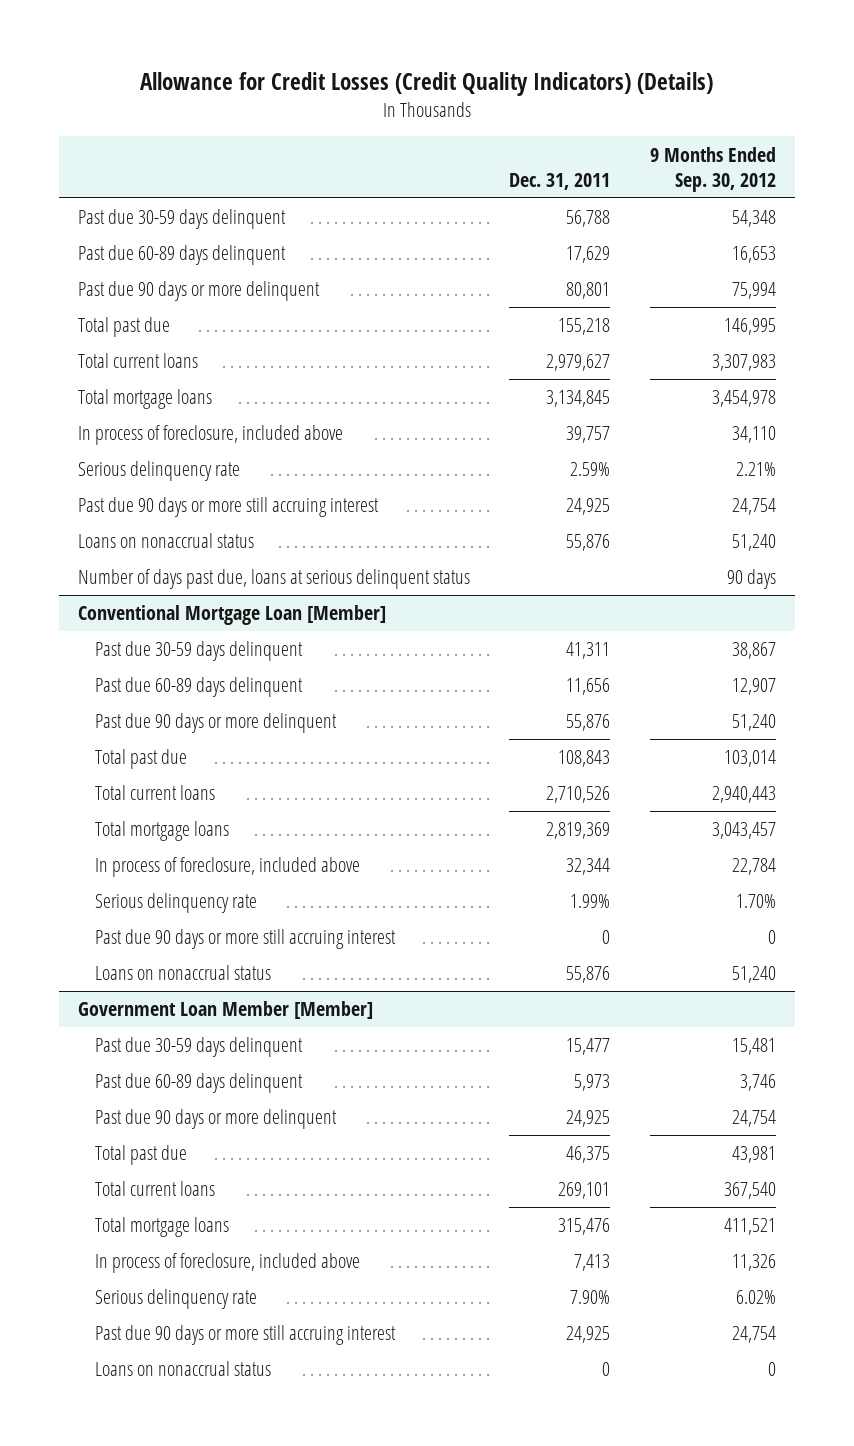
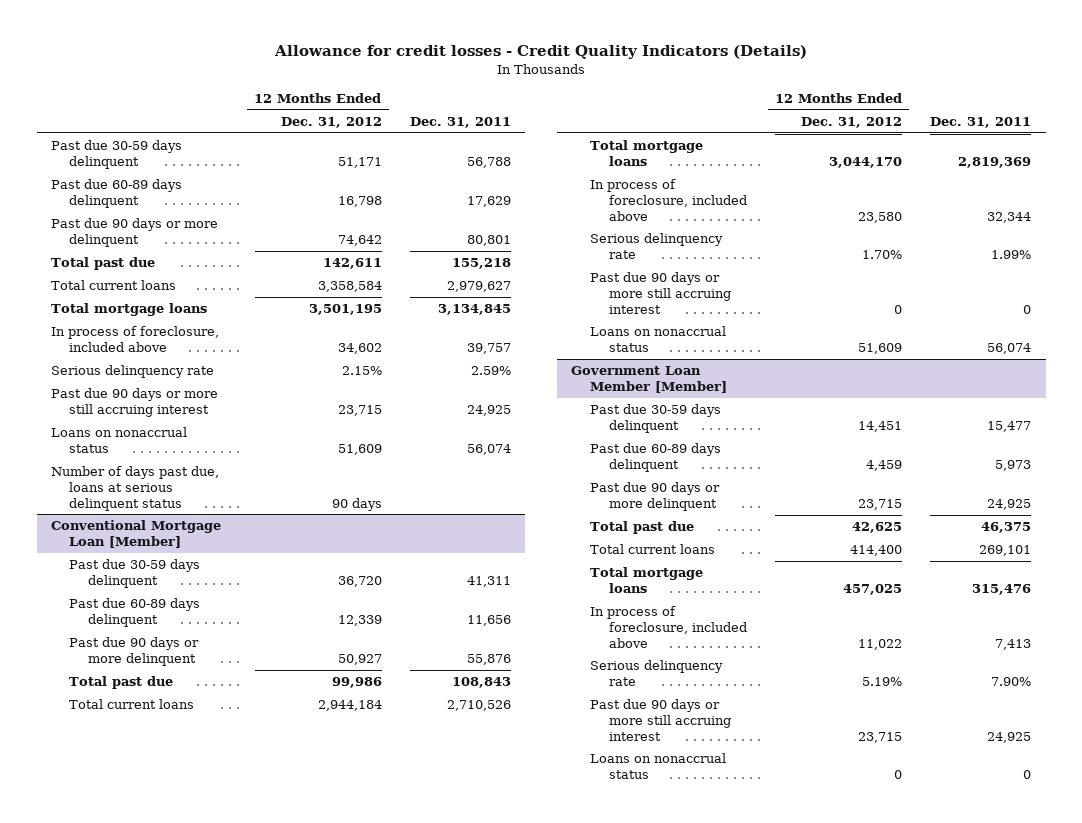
- Allowance for Credit Losses (Credit Quality Indicators) (Details)
+ Allowance for credit losses - Credit Quality Indicators (Details)
- | Dec. 31, 2011 | 9 Months Ended Sep. 30, 2012
+ | 12 Months Ended Dec. 31, 2012 | Dec. 31, 2011
- Loans on nonaccrual status | 55,876 | 51,240
+ Loans on nonaccrual status | 51,609 | 56,074
@ Conventional Mortgage Loan [Member]
- Loans on nonaccrual status | 55,876 | 51,240
+ Loans on nonaccrual status | 51,609 | 56,074

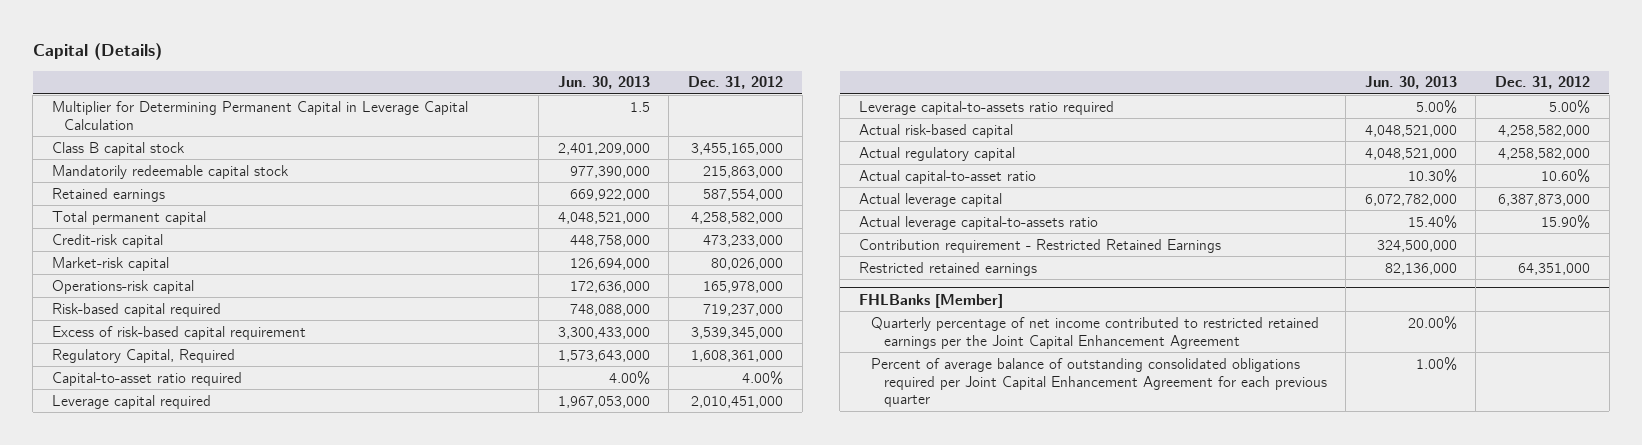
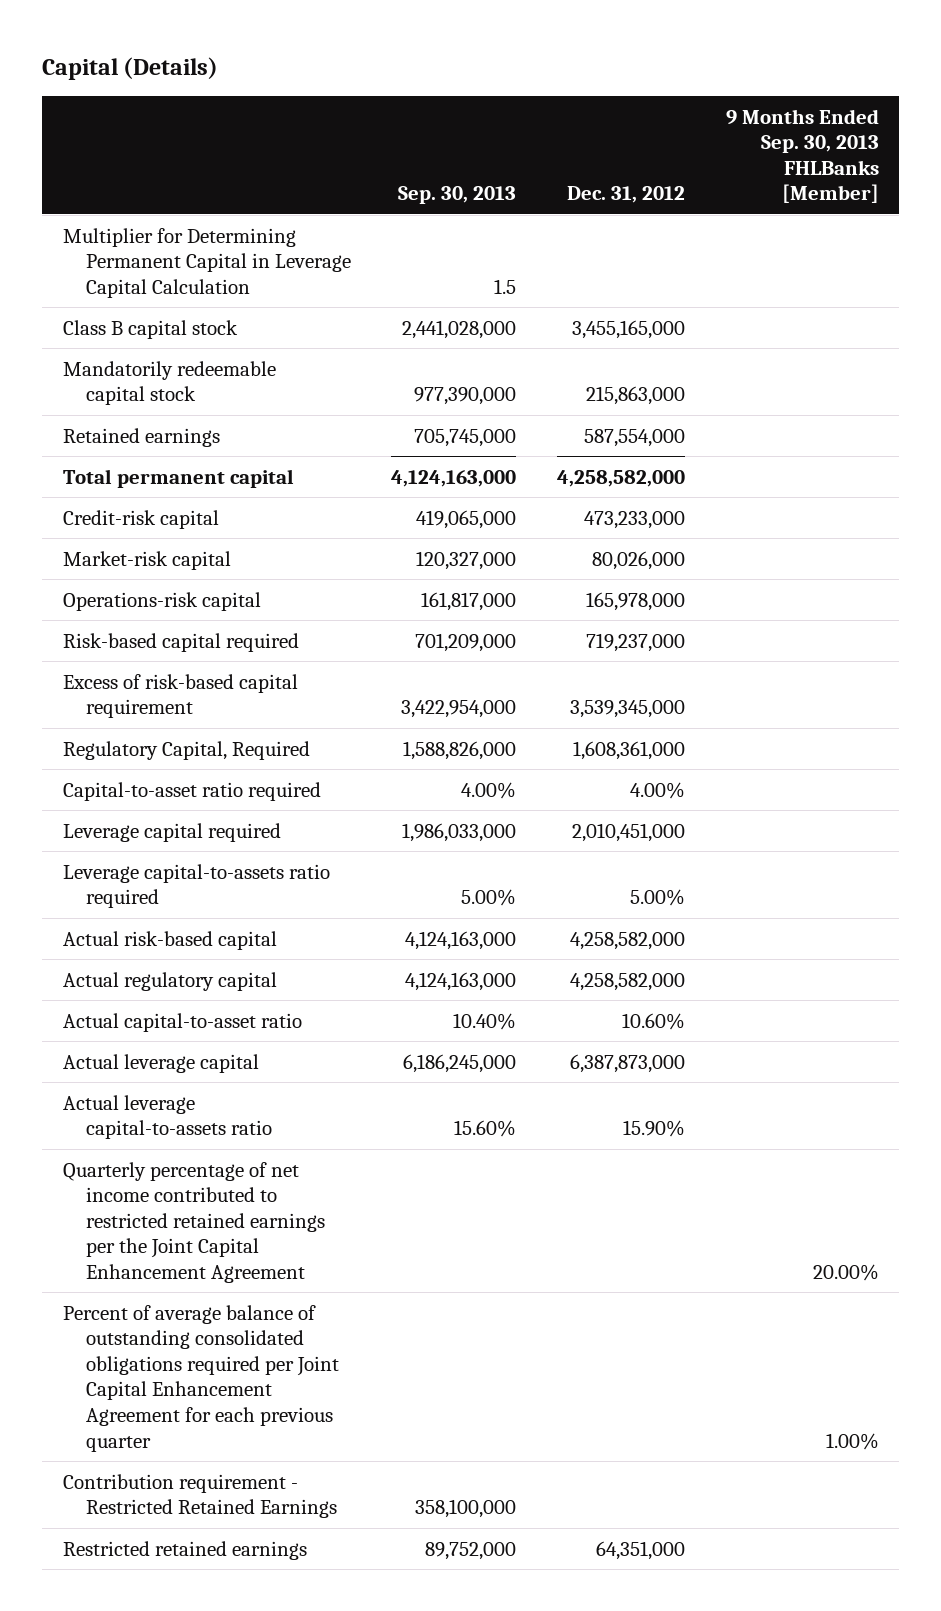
- | Jun. 30, 2013 | Dec. 31, 2012
+ | Sep. 30, 2013 | Dec. 31, 2012 | 9 Months Ended Sep. 30, 2013 FHLBanks [Member]
- FHLBanks [Member]
moved down: Contribution requirement - Restricted Retained Earnings | 358,100,000 | |
moved down: Restricted retained earnings | 89,752,000 | 64,351,000 |

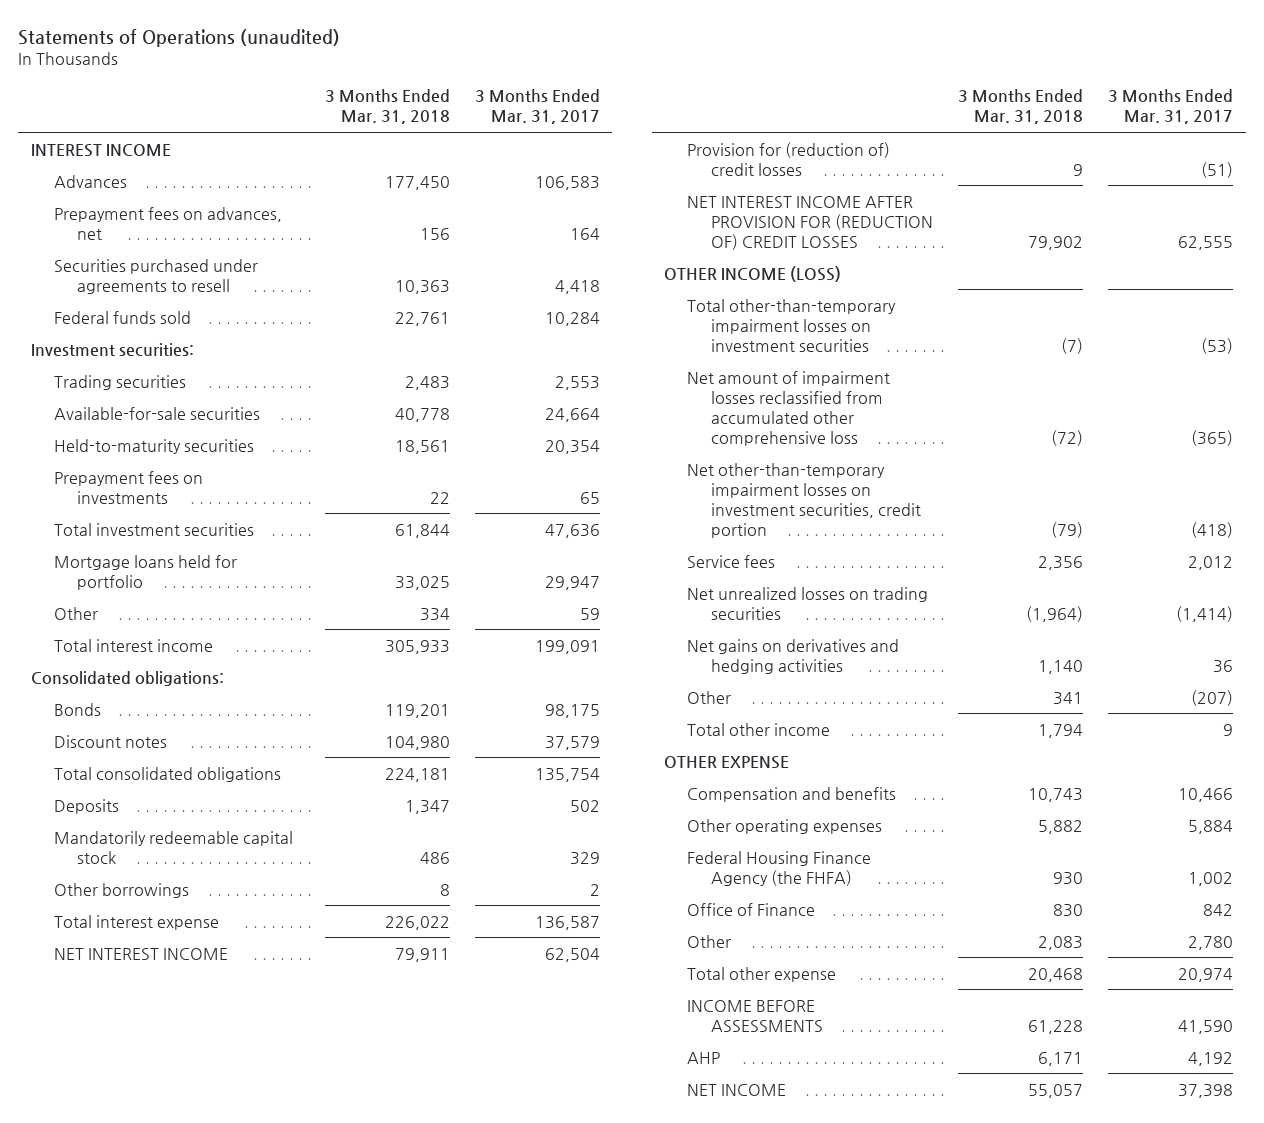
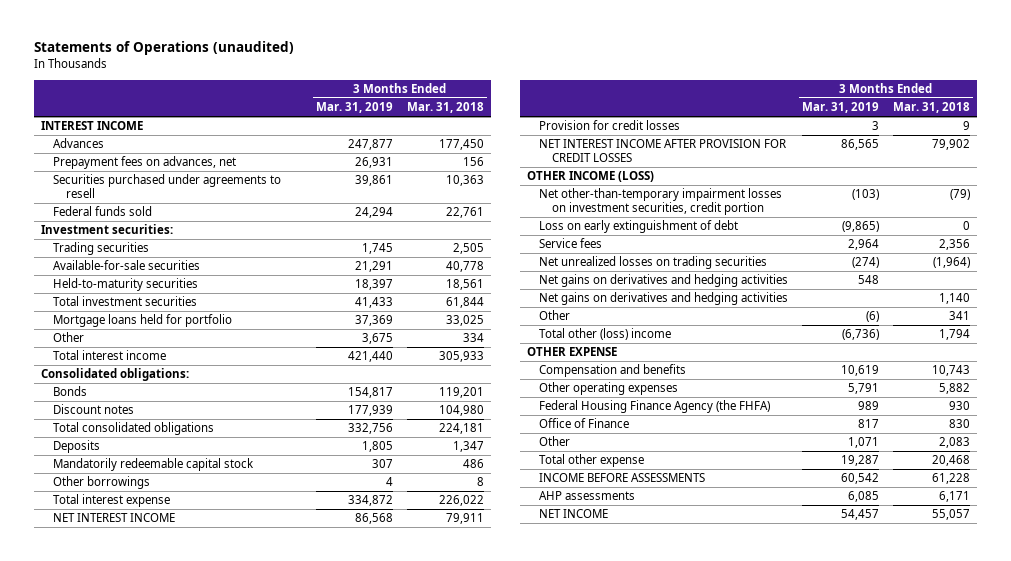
- | 3 Months Ended Mar. 31, 2018 | 3 Months Ended Mar. 31, 2017
+ | 3 Months Ended Mar. 31, 2019 | 3 Months Ended Mar. 31, 2018
- Trading securities | 2,483 | 2,553
+ Trading securities | 1,745 | 2,505
- Prepayment fees on investments | 22 | 65
- Provision for (reduction of) credit losses | 9 | (51)
- NET INTEREST INCOME AFTER PROVISION FOR (REDUCTION OF) CREDIT LOSSES | 79,902 | 62,555
+ Provision for credit losses | 3 | 9
+ NET INTEREST INCOME AFTER PROVISION FOR CREDIT LOSSES | 86,565 | 79,902
- Total other-than-temporary impairment losses on investment securities | (7) | (53)
- Net amount of impairment losses reclassified from accumulated other comprehensive loss | (72) | (365)
+ Loss on early extinguishment of debt | (9,865) | 0
+ Net gains on derivatives and hedging activities | 548 |
- Total other income | 1,794 | 9
+ Total other (loss) income | (6,736) | 1,794
- AHP | 6,171 | 4,192
+ AHP assessments | 6,085 | 6,171

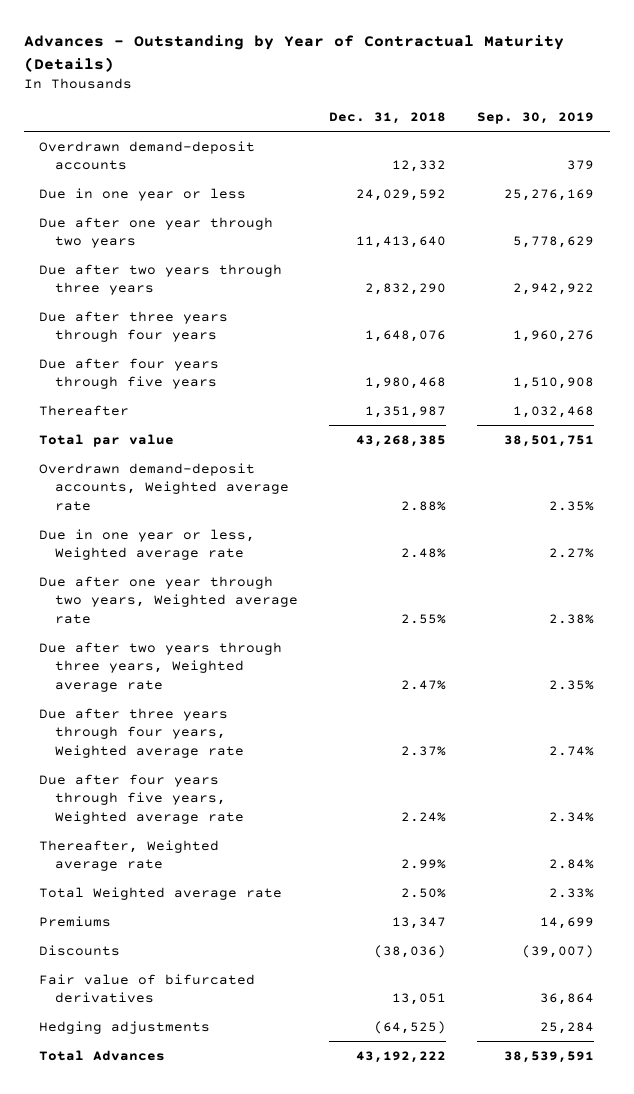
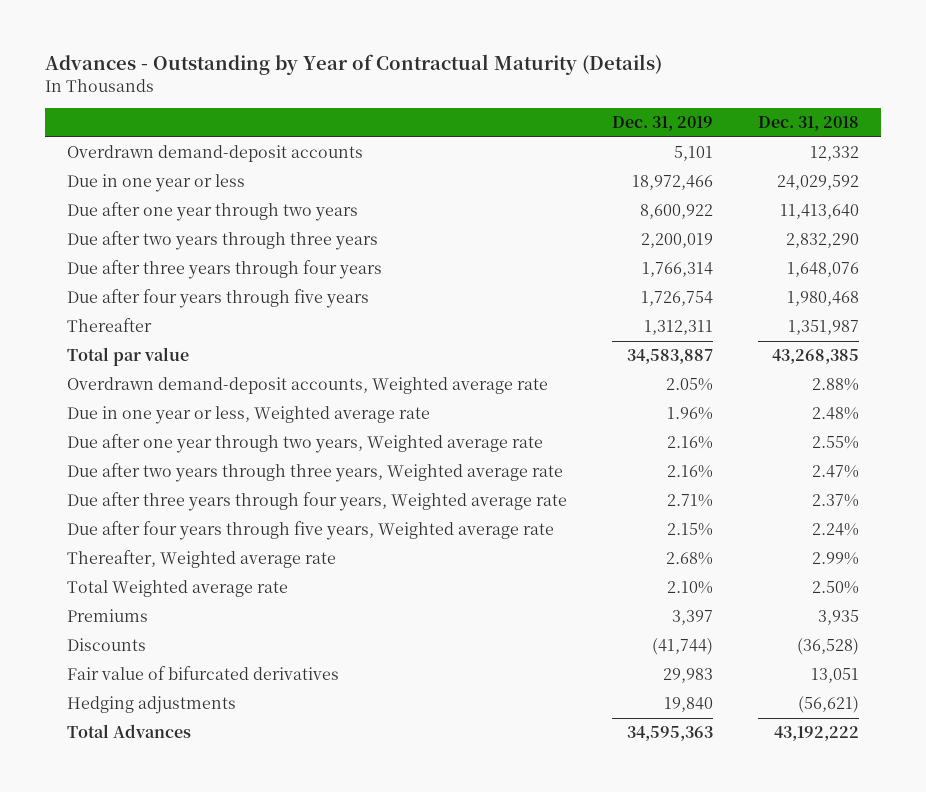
- | Dec. 31, 2018 | Sep. 30, 2019
+ | Dec. 31, 2019 | Dec. 31, 2018
- Premiums | 13,347 | 14,699
- Discounts | (38,036) | (39,007)
+ Premiums | 3,397 | 3,935
+ Discounts | (41,744) | (36,528)
- Hedging adjustments | (64,525) | 25,284
+ Hedging adjustments | 19,840 | (56,621)

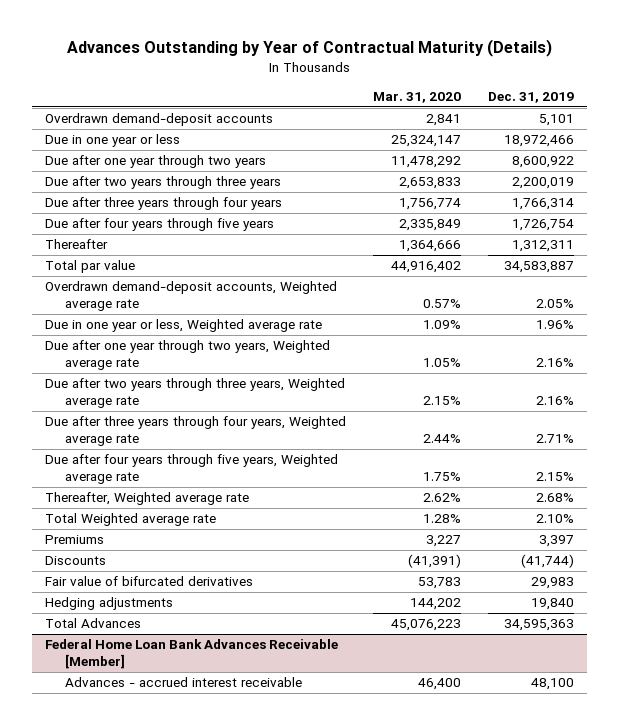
- Advances - Outstanding by Year of Contractual Maturity (Details)
+ Advances Outstanding by Year of Contractual Maturity (Details)
- | Dec. 31, 2019 | Dec. 31, 2018
+ | Mar. 31, 2020 | Dec. 31, 2019
+ Federal Home Loan Bank Advances Receivable [Member]
+ Advances - accrued interest receivable | 46,400 | 48,100

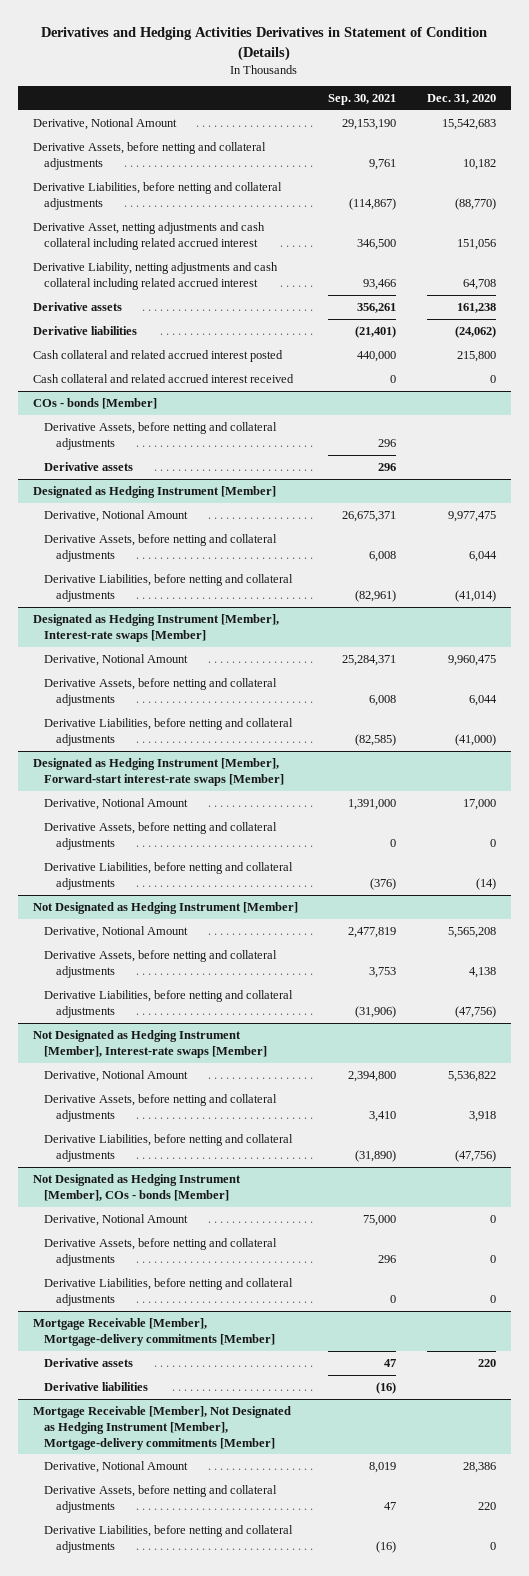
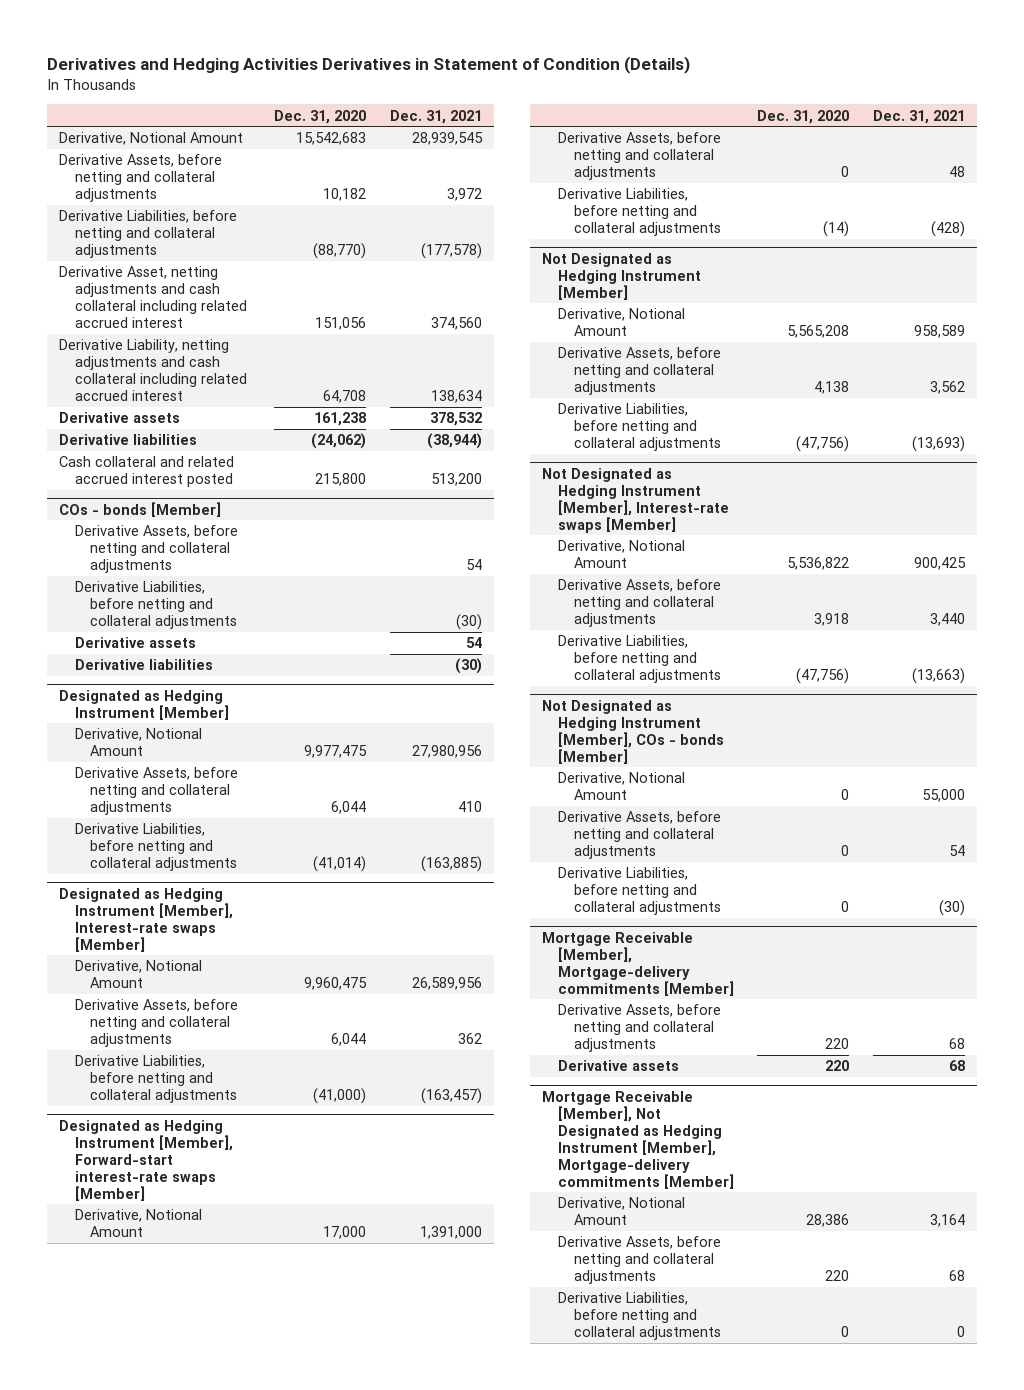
- | Sep. 30, 2021 | Dec. 31, 2020
+ | Dec. 31, 2020 | Dec. 31, 2021
- Cash collateral and related accrued interest received | 0 | 0
@ COs - bonds [Member]
+ Derivative Liabilities, before netting and collateral adjustments | | (30)
+ Derivative liabilities | | (30)
@ Mortgage Receivable [Member], Mortgage-delivery commitments [Member]
+ Derivative Assets, before netting and collateral adjustments | 220 | 68
- Derivative liabilities | (16) |

